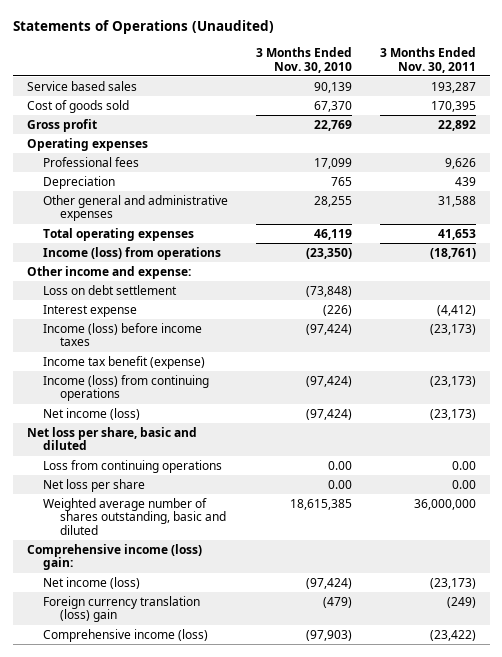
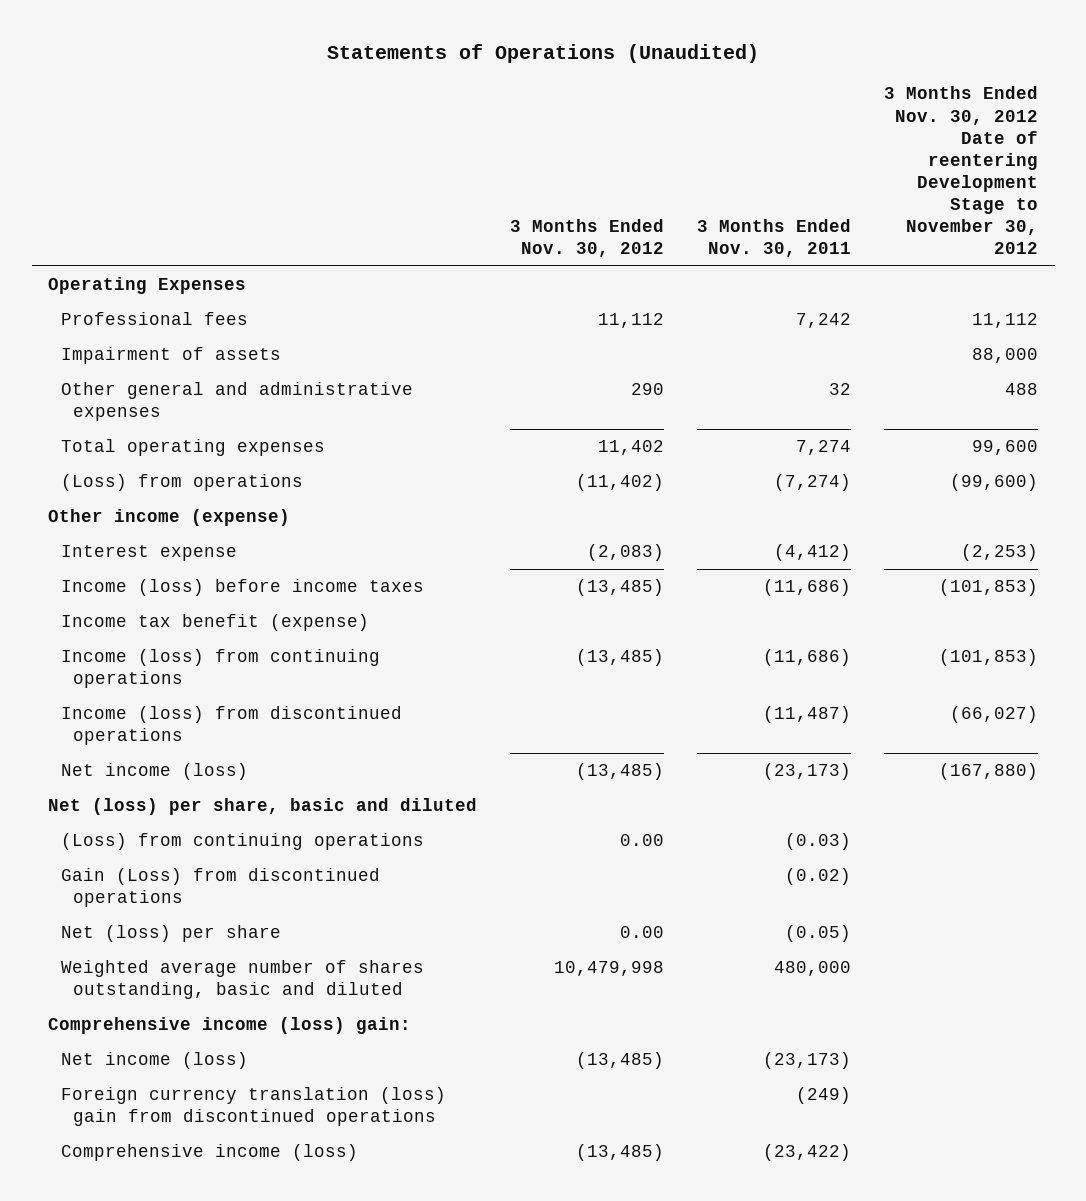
- | 3 Months Ended Nov. 30, 2010 | 3 Months Ended Nov. 30, 2011
+ | 3 Months Ended Nov. 30, 2012 | 3 Months Ended Nov. 30, 2011 | 3 Months Ended Nov. 30, 2012 Date of reentering Development Stage to November 30, 2012
- Service based sales | 90,139 | 193,287
- Cost of goods sold | 67,370 | 170,395
- Gross profit | 22,769 | 22,892
- Operating expenses
- Professional fees | 17,099 | 9,626
- Depreciation | 765 | 439
- Other general and administrative expenses | 28,255 | 31,588
- Total operating expenses | 46,119 | 41,653
- Income (loss) from operations | (23,350) | (18,761)
- Other income and expense:
- Loss on debt settlement | (73,848) |
+ Operating Expenses
+ Professional fees | 11,112 | 7,242 | 11,112
+ Impairment of assets | | | 88,000
+ Other general and administrative expenses | 290 | 32 | 488
+ Total operating expenses | 11,402 | 7,274 | 99,600
+ (Loss) from operations | (11,402) | (7,274) | (99,600)
+ Other income (expense)
- Income (loss) before income taxes | (97,424) | (23,173)
+ Income (loss) before income taxes | (13,485) | (11,686) | (101,853)
- Income (loss) from continuing operations | (97,424) | (23,173)
+ Income (loss) from continuing operations | (13,485) | (11,686) | (101,853)
+ Income (loss) from discontinued operations | | (11,487) | (66,027)
- Net loss per share, basic and diluted
- Loss from continuing operations | 0.00 | 0.00
- Net loss per share | 0.00 | 0.00
- Weighted average number of shares outstanding, basic and diluted | 18,615,385 | 36,000,000
+ Net (loss) per share, basic and diluted
+ (Loss) from continuing operations | 0.00 | (0.03) |
+ Gain (Loss) from discontinued operations | | (0.02) |
+ Net (loss) per share | 0.00 | (0.05) |
+ Weighted average number of shares outstanding, basic and diluted | 10,479,998 | 480,000 |
- Foreign currency translation (loss) gain | (479) | (249)
+ Foreign currency translation (loss) gain from discontinued operations | | (249) |

